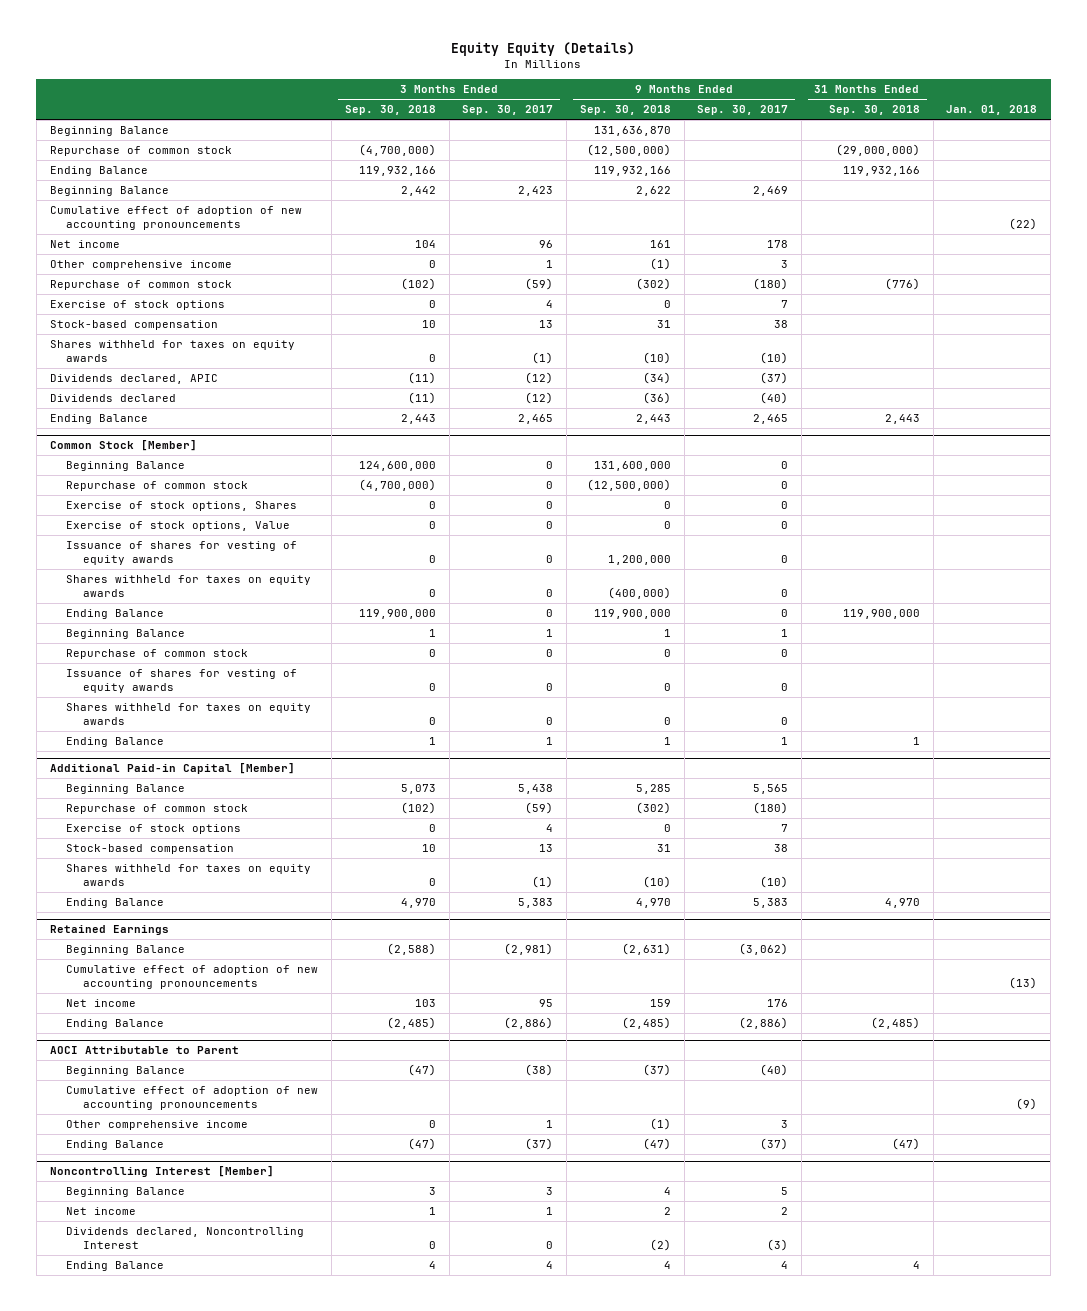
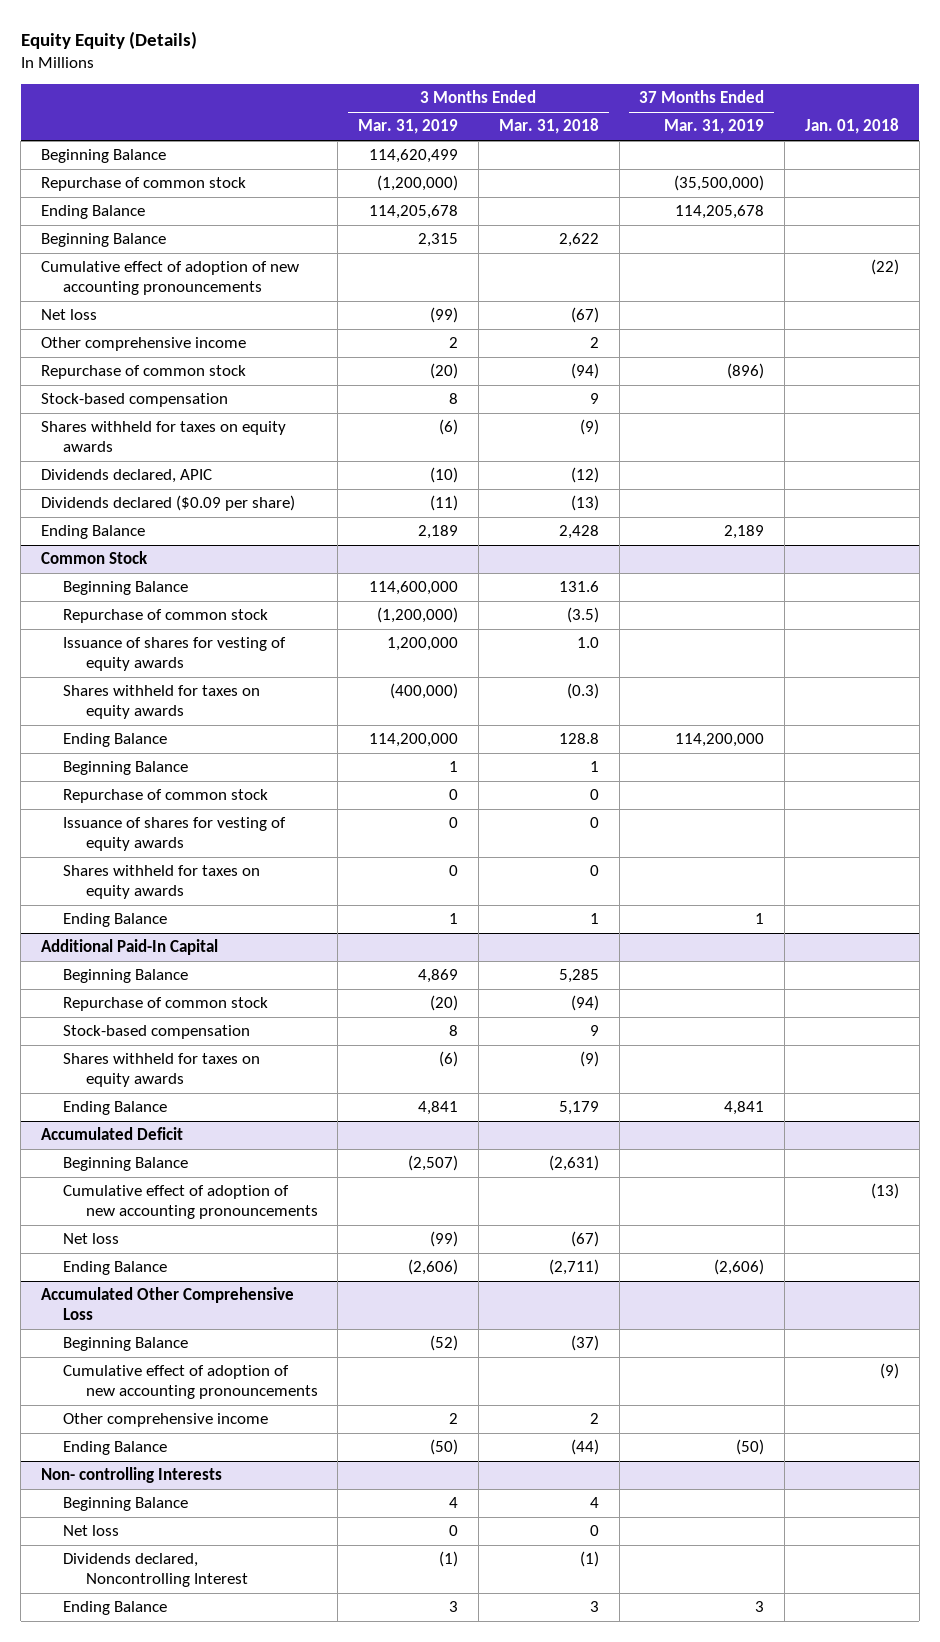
- | 3 Months Ended Sep. 30, 2018 | 3 Months Ended Sep. 30, 2017 | 9 Months Ended Sep. 30, 2018 | 9 Months Ended Sep. 30, 2017 | 31 Months Ended Sep. 30, 2018 | Jan. 01, 2018
+ | 3 Months Ended Mar. 31, 2019 | 3 Months Ended Mar. 31, 2018 | 37 Months Ended Mar. 31, 2019 | Jan. 01, 2018
- Net income | 104 | 96 | 161 | 178 | |
+ Net loss | (99) | (67) | |
- Exercise of stock options | 0 | 4 | 0 | 7 | |
- Dividends declared | (11) | (12) | (36) | (40) | |
+ Dividends declared ($0.09 per share) | (11) | (13) | |
- Common Stock [Member]
+ Common Stock
- Exercise of stock options, Shares | 0 | 0 | 0 | 0 | |
- Exercise of stock options, Value | 0 | 0 | 0 | 0 | |
- Additional Paid-in Capital [Member]
+ Additional Paid-In Capital
- Exercise of stock options | 0 | 4 | 0 | 7 | |
- Retained Earnings
+ Accumulated Deficit
- Net income | 103 | 95 | 159 | 176 | |
+ Net loss | (99) | (67) | |
- AOCI Attributable to Parent
+ Accumulated Other Comprehensive Loss
- Noncontrolling Interest [Member]
+ Non- controlling Interests
- Net income | 1 | 1 | 2 | 2 | |
+ Net loss | 0 | 0 | |

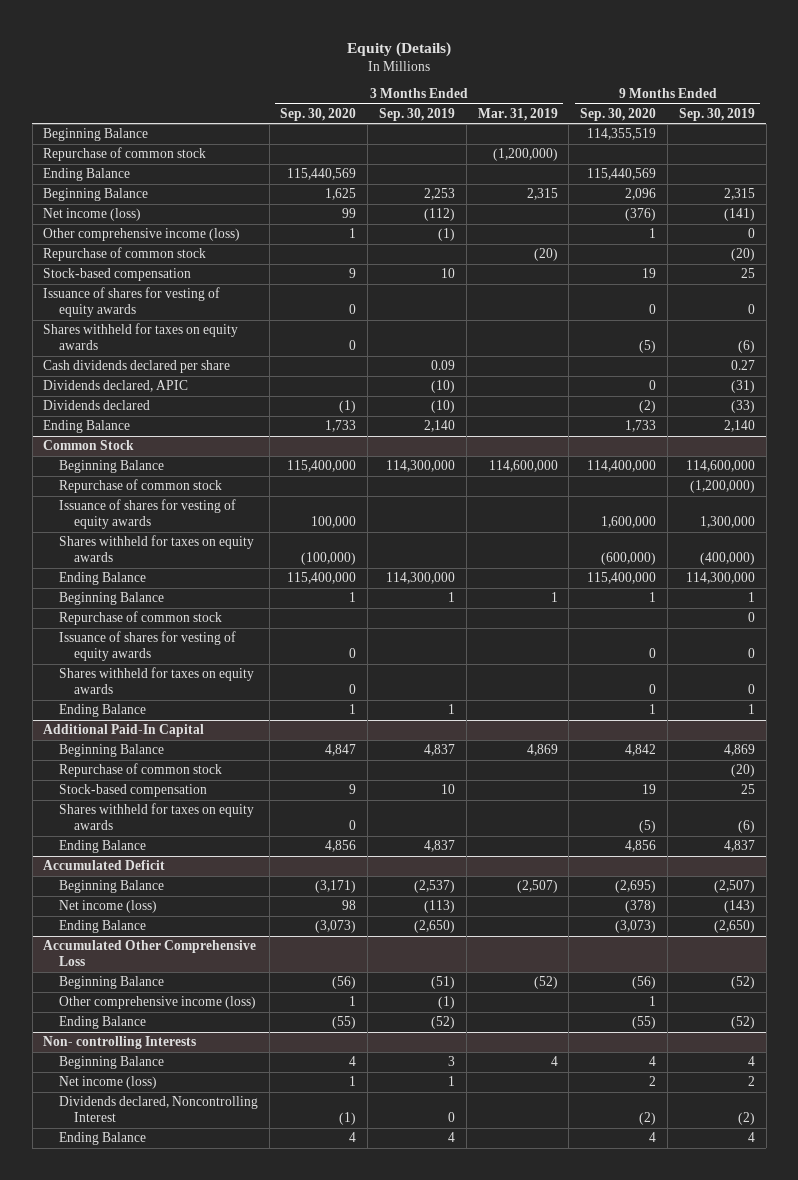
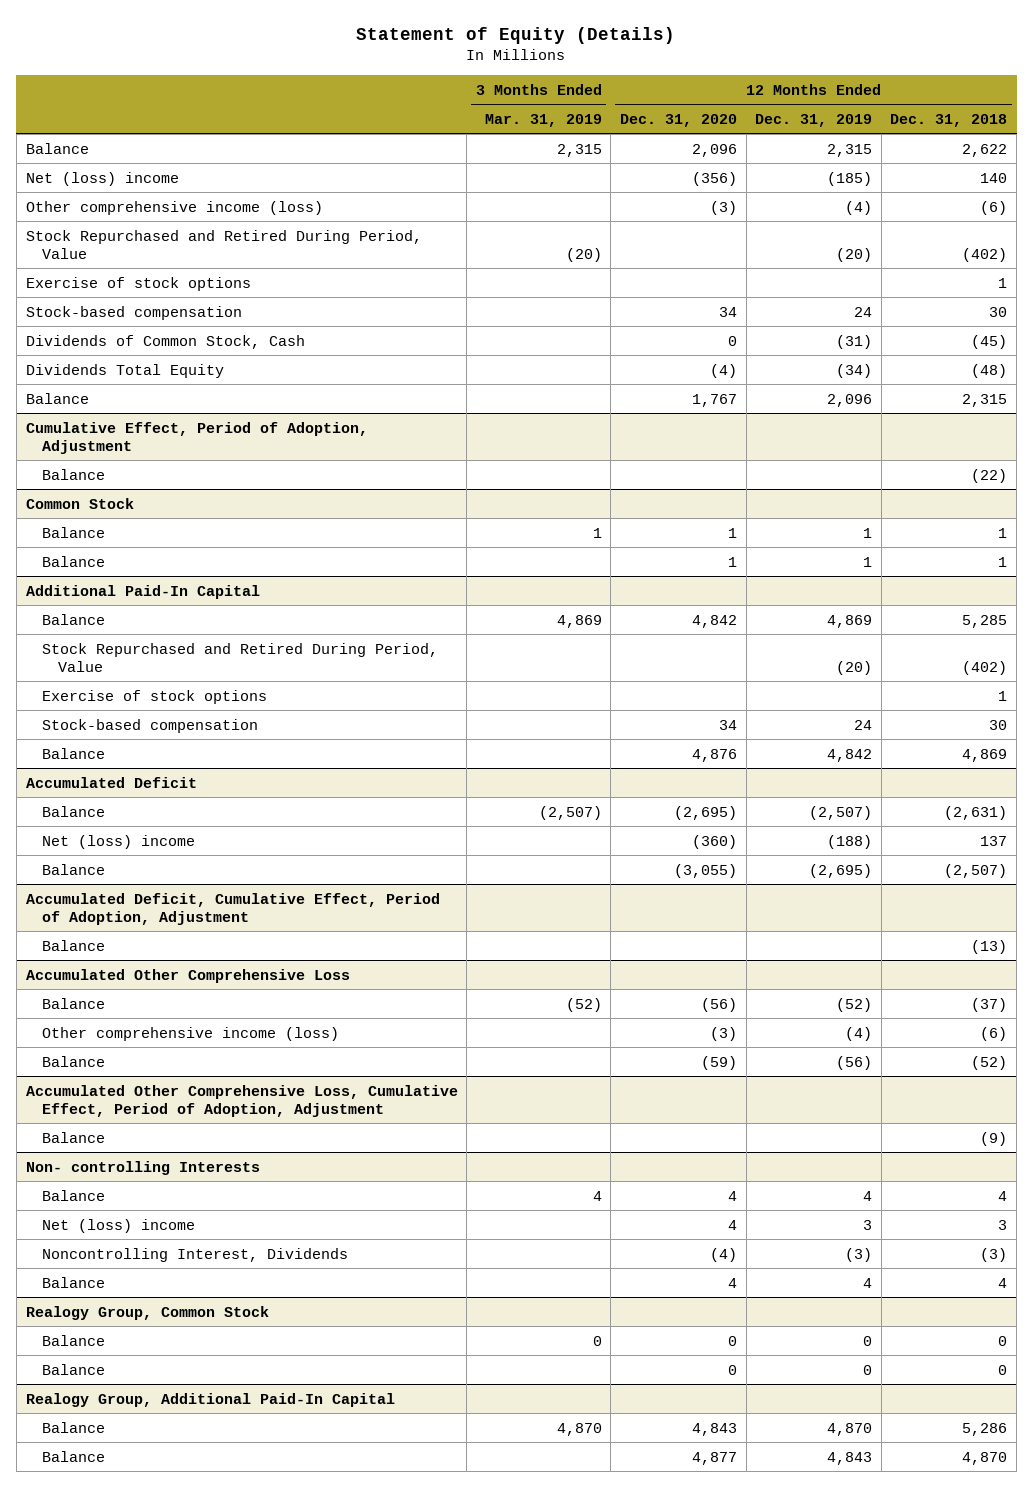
- Equity (Details)
+ Statement of Equity (Details)
- | 3 Months Ended Sep. 30, 2020 | 3 Months Ended Sep. 30, 2019 | 3 Months Ended Mar. 31, 2019 | 9 Months Ended Sep. 30, 2020 | 9 Months Ended Sep. 30, 2019
+ | 3 Months Ended Mar. 31, 2019 | 12 Months Ended Dec. 31, 2020 | 12 Months Ended Dec. 31, 2019 | 12 Months Ended Dec. 31, 2018
- Beginning Balance | | | | 114,355,519 |
- Repurchase of common stock | | | (1,200,000) | |
- Ending Balance | 115,440,569 | | | 115,440,569 |
- Beginning Balance | 1,625 | 2,253 | 2,315 | 2,096 | 2,315
- Net income (loss) | 99 | (112) | | (376) | (141)
+ Balance | 2,315 | 2,096 | 2,315 | 2,622
+ Net (loss) income | | (356) | (185) | 140
- Repurchase of common stock | | | (20) | | (20)
+ Stock Repurchased and Retired During Period, Value | (20) | | (20) | (402)
+ Exercise of stock options | | | | 1
- Issuance of shares for vesting of equity awards | 0 | | | 0 | 0
- Shares withheld for taxes on equity awards | 0 | | | (5) | (6)
- Cash dividends declared per share | | 0.09 | | | 0.27
- Dividends declared, APIC | | (10) | | 0 | (31)
- Dividends declared | (1) | (10) | | (2) | (33)
- Ending Balance | 1,733 | 2,140 | | 1,733 | 2,140
+ Dividends of Common Stock, Cash | | 0 | (31) | (45)
+ Dividends Total Equity | | (4) | (34) | (48)
+ Balance | | 1,767 | 2,096 | 2,315
+ Cumulative Effect, Period of Adoption, Adjustment
+ Balance | | | | (22)
@ Common Stock
- Beginning Balance | 115,400,000 | 114,300,000 | 114,600,000 | 114,400,000 | 114,600,000
- Repurchase of common stock | | | | | (1,200,000)
- Issuance of shares for vesting of equity awards | 100,000 | | | 1,600,000 | 1,300,000
- Shares withheld for taxes on equity awards | (100,000) | | | (600,000) | (400,000)
- Ending Balance | 115,400,000 | 114,300,000 | | 115,400,000 | 114,300,000
- Beginning Balance | 1 | 1 | 1 | 1 | 1
- Repurchase of common stock | | | | | 0
- Issuance of shares for vesting of equity awards | 0 | | | 0 | 0
- Shares withheld for taxes on equity awards | 0 | | | 0 | 0
- Ending Balance | 1 | 1 | | 1 | 1
+ Balance | 1 | 1 | 1 | 1
+ Balance | | 1 | 1 | 1
@ Additional Paid-In Capital
- Beginning Balance | 4,847 | 4,837 | 4,869 | 4,842 | 4,869
- Repurchase of common stock | | | | | (20)
+ Balance | 4,869 | 4,842 | 4,869 | 5,285
+ Stock Repurchased and Retired During Period, Value | | | (20) | (402)
+ Exercise of stock options | | | | 1
- Shares withheld for taxes on equity awards | 0 | | | (5) | (6)
- Ending Balance | 4,856 | 4,837 | | 4,856 | 4,837
+ Balance | | 4,876 | 4,842 | 4,869
@ Accumulated Deficit
- Beginning Balance | (3,171) | (2,537) | (2,507) | (2,695) | (2,507)
- Net income (loss) | 98 | (113) | | (378) | (143)
- Ending Balance | (3,073) | (2,650) | | (3,073) | (2,650)
+ Balance | (2,507) | (2,695) | (2,507) | (2,631)
+ Net (loss) income | | (360) | (188) | 137
+ Balance | | (3,055) | (2,695) | (2,507)
+ Accumulated Deficit, Cumulative Effect, Period of Adoption, Adjustment
+ Balance | | | | (13)
@ Accumulated Other Comprehensive Loss
- Beginning Balance | (56) | (51) | (52) | (56) | (52)
+ Balance | (52) | (56) | (52) | (37)
- Ending Balance | (55) | (52) | | (55) | (52)
+ Balance | | (59) | (56) | (52)
+ Accumulated Other Comprehensive Loss, Cumulative Effect, Period of Adoption, Adjustment
+ Balance | | | | (9)
@ Non- controlling Interests
- Beginning Balance | 4 | 3 | 4 | 4 | 4
- Net income (loss) | 1 | 1 | | 2 | 2
- Dividends declared, Noncontrolling Interest | (1) | 0 | | (2) | (2)
- Ending Balance | 4 | 4 | | 4 | 4
+ Balance | 4 | 4 | 4 | 4
+ Net (loss) income | | 4 | 3 | 3
+ Noncontrolling Interest, Dividends | | (4) | (3) | (3)
+ Balance | | 4 | 4 | 4
+ Realogy Group, Common Stock
+ Balance | 0 | 0 | 0 | 0
+ Balance | | 0 | 0 | 0
+ Realogy Group, Additional Paid-In Capital
+ Balance | 4,870 | 4,843 | 4,870 | 5,286
+ Balance | | 4,877 | 4,843 | 4,870

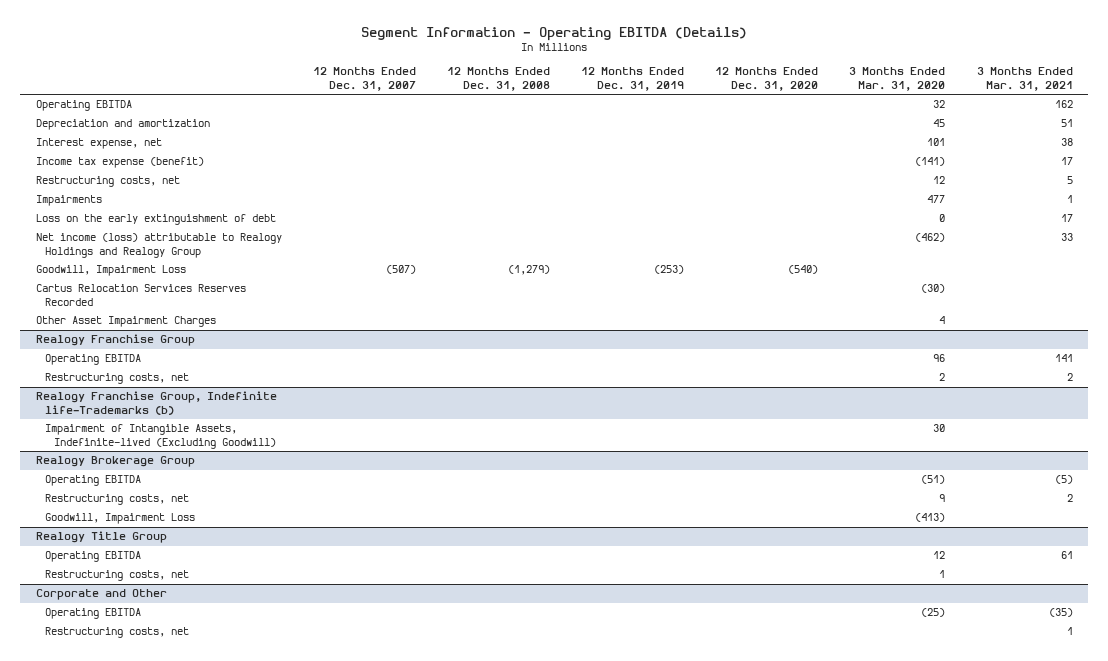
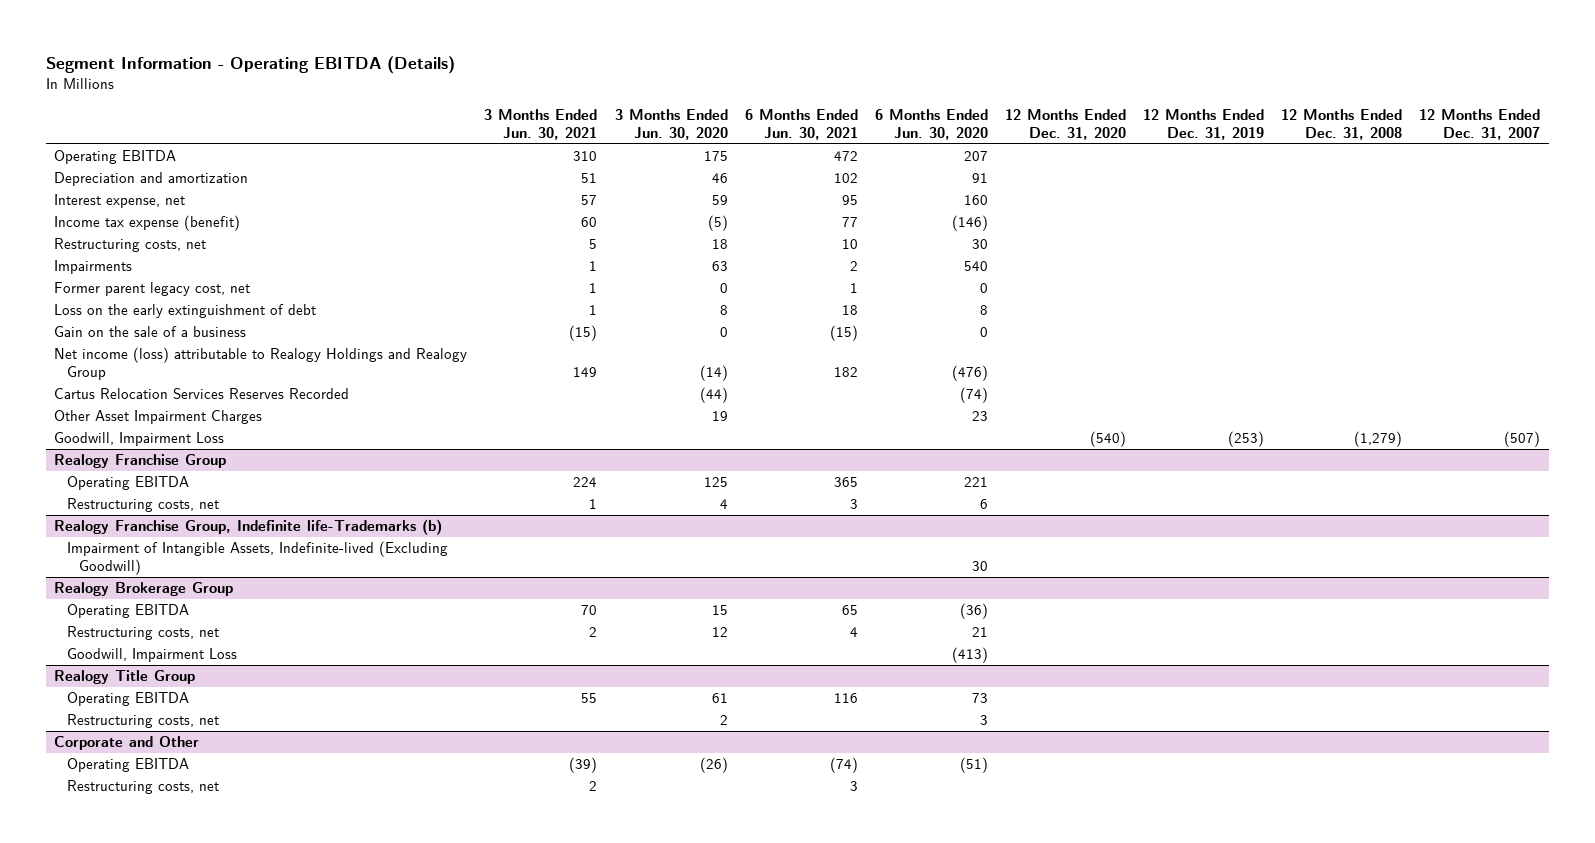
- | 12 Months Ended Dec. 31, 2007 | 12 Months Ended Dec. 31, 2008 | 12 Months Ended Dec. 31, 2019 | 12 Months Ended Dec. 31, 2020 | 3 Months Ended Mar. 31, 2020 | 3 Months Ended Mar. 31, 2021
+ | 3 Months Ended Jun. 30, 2021 | 3 Months Ended Jun. 30, 2020 | 6 Months Ended Jun. 30, 2021 | 6 Months Ended Jun. 30, 2020 | 12 Months Ended Dec. 31, 2020 | 12 Months Ended Dec. 31, 2019 | 12 Months Ended Dec. 31, 2008 | 12 Months Ended Dec. 31, 2007
+ Former parent legacy cost, net | 1 | 0 | 1 | 0 | | | |
+ Gain on the sale of a business | (15) | 0 | (15) | 0 | | | |
moved down: Goodwill, Impairment Loss | | | | | (540) | (253) | (1,279) | (507)

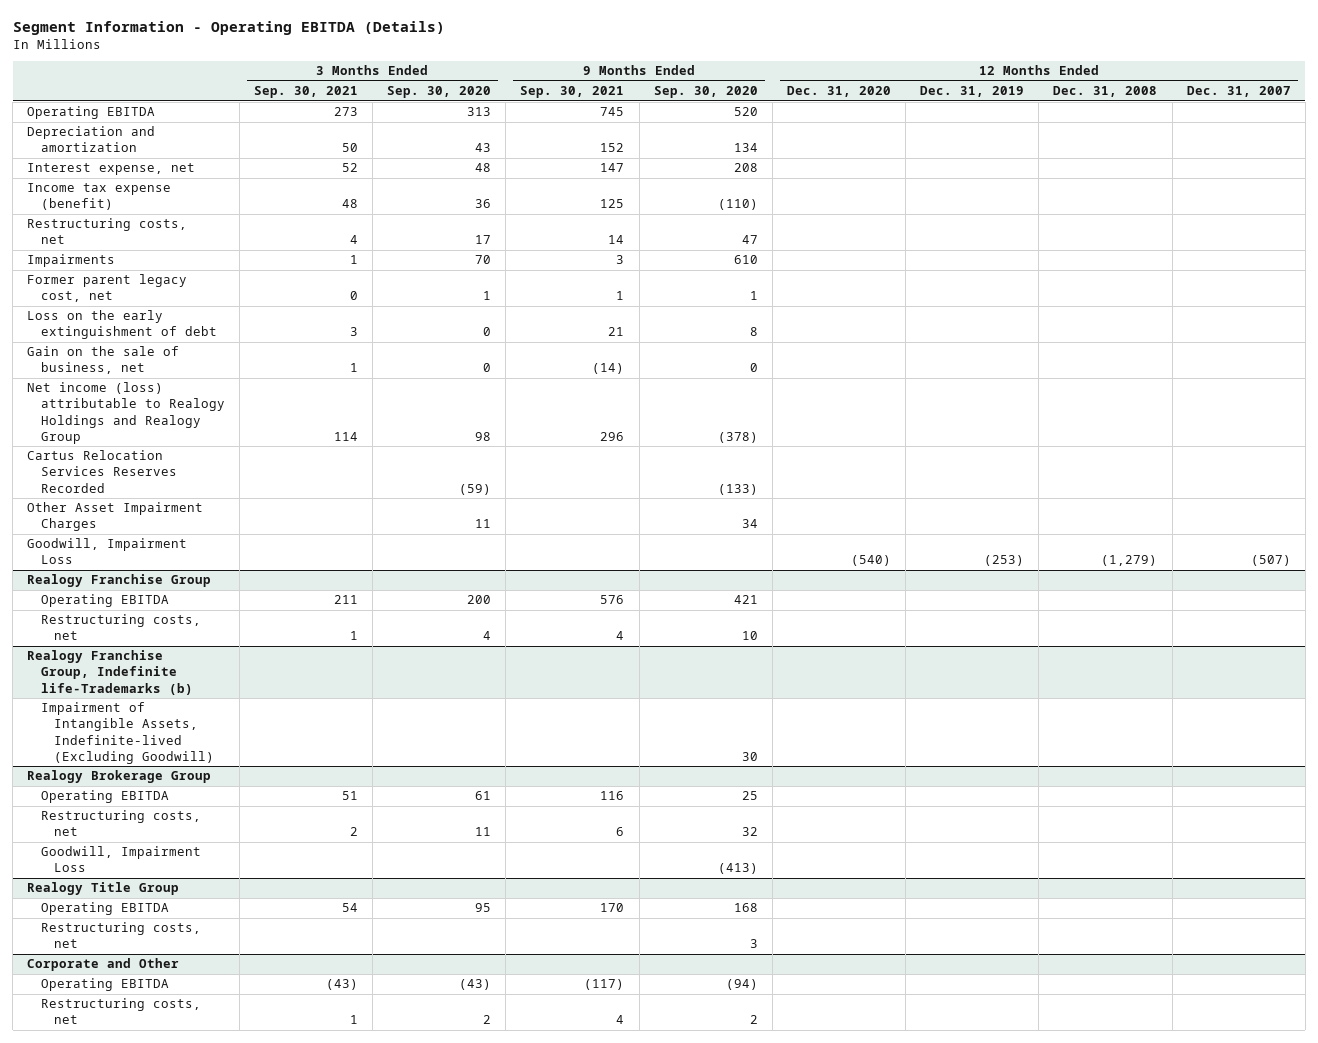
- | 3 Months Ended Jun. 30, 2021 | 3 Months Ended Jun. 30, 2020 | 6 Months Ended Jun. 30, 2021 | 6 Months Ended Jun. 30, 2020 | 12 Months Ended Dec. 31, 2020 | 12 Months Ended Dec. 31, 2019 | 12 Months Ended Dec. 31, 2008 | 12 Months Ended Dec. 31, 2007
+ | 3 Months Ended Sep. 30, 2021 | 3 Months Ended Sep. 30, 2020 | 9 Months Ended Sep. 30, 2021 | 9 Months Ended Sep. 30, 2020 | 12 Months Ended Dec. 31, 2020 | 12 Months Ended Dec. 31, 2019 | 12 Months Ended Dec. 31, 2008 | 12 Months Ended Dec. 31, 2007
- Gain on the sale of a business | (15) | 0 | (15) | 0 | | | |
+ Gain on the sale of business, net | 1 | 0 | (14) | 0 | | | |

